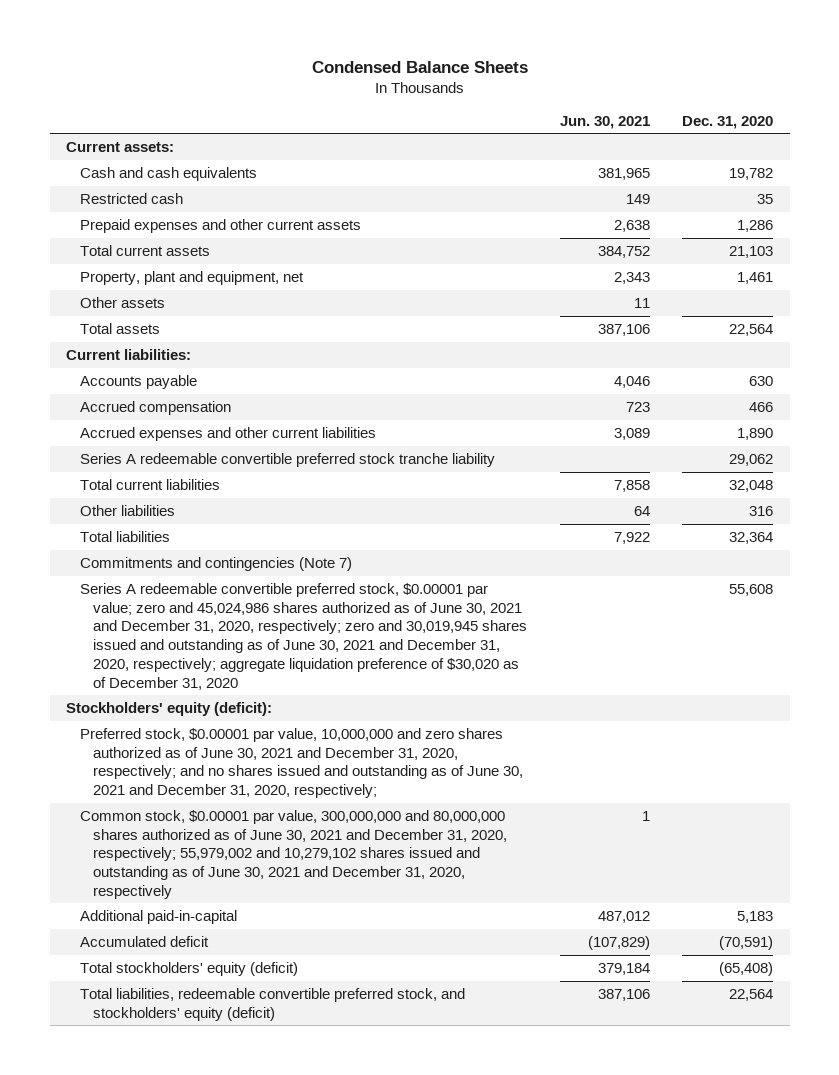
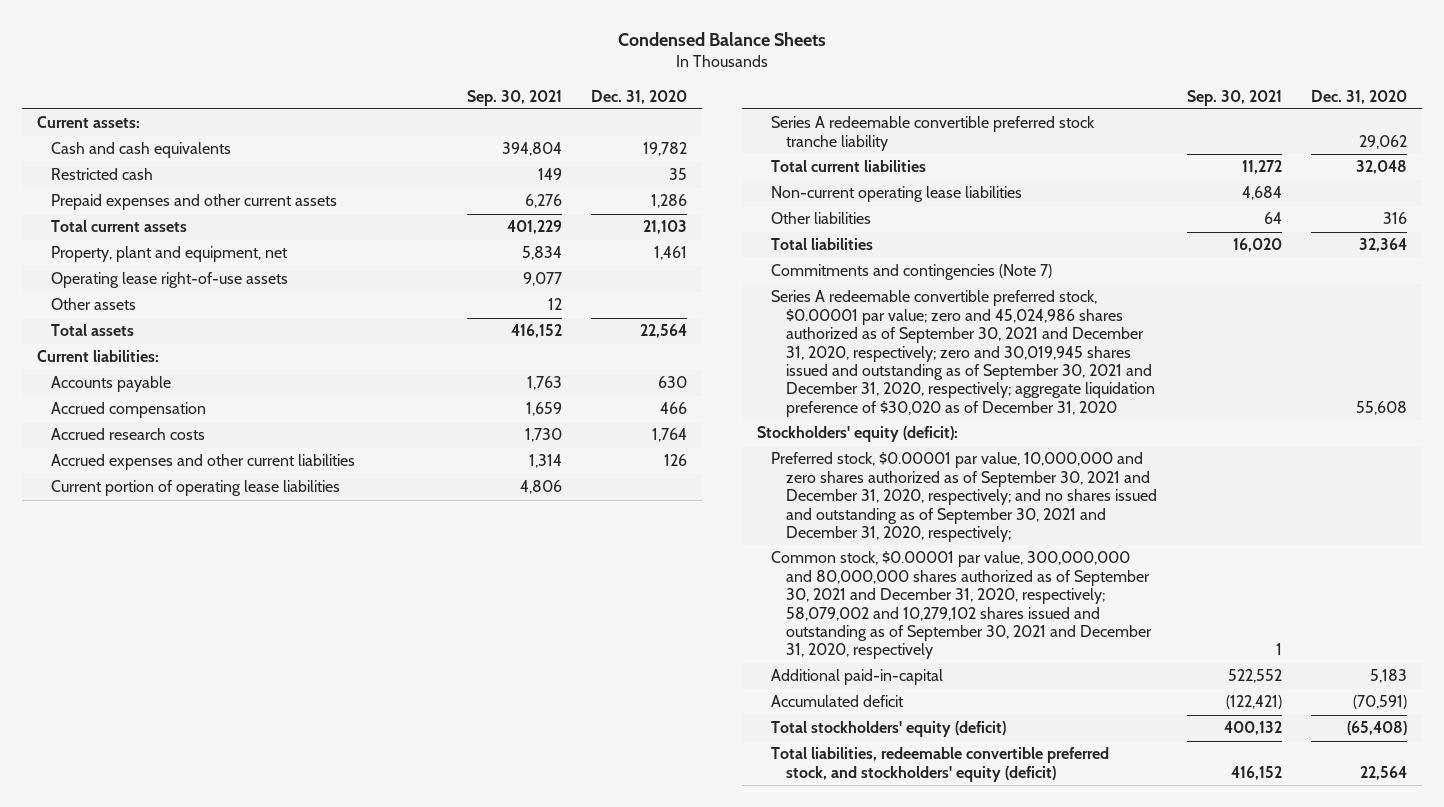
- | Jun. 30, 2021 | Dec. 31, 2020
+ | Sep. 30, 2021 | Dec. 31, 2020
+ Operating lease right-of-use assets | 9,077 |
- Accrued expenses and other current liabilities | 3,089 | 1,890
+ Accrued research costs | 1,730 | 1,764
+ Accrued expenses and other current liabilities | 1,314 | 126
+ Current portion of operating lease liabilities | 4,806 |
+ Non-current operating lease liabilities | 4,684 |
- Series A redeemable convertible preferred stock, $0.00001 par value; zero and 45,024,986 shares authorized as of June 30, 2021 and December 31, 2020, respectively; zero and 30,019,945 shares issued and outstanding as of June 30, 2021 and December 31, 2020, respectively; aggregate liquidation preference of $30,020 as of December 31, 2020 | | 55,608
+ Series A redeemable convertible preferred stock, $0.00001 par value; zero and 45,024,986 shares authorized as of September 30, 2021 and December 31, 2020, respectively; zero and 30,019,945 shares issued and outstanding as of September 30, 2021 and December 31, 2020, respectively; aggregate liquidation preference of $30,020 as of December 31, 2020 | | 55,608
- Preferred stock, $0.00001 par value, 10,000,000 and zero shares authorized as of June 30, 2021 and December 31, 2020, respectively; and no shares issued and outstanding as of June 30, 2021 and December 31, 2020, respectively;
- Common stock, $0.00001 par value, 300,000,000 and 80,000,000 shares authorized as of June 30, 2021 and December 31, 2020, respectively; 55,979,002 and 10,279,102 shares issued and outstanding as of June 30, 2021 and December 31, 2020, respectively | 1 |
+ Preferred stock, $0.00001 par value, 10,000,000 and zero shares authorized as of September 30, 2021 and December 31, 2020, respectively; and no shares issued and outstanding as of September 30, 2021 and December 31, 2020, respectively;
+ Common stock, $0.00001 par value, 300,000,000 and 80,000,000 shares authorized as of September 30, 2021 and December 31, 2020, respectively; 58,079,002 and 10,279,102 shares issued and outstanding as of September 30, 2021 and December 31, 2020, respectively | 1 |

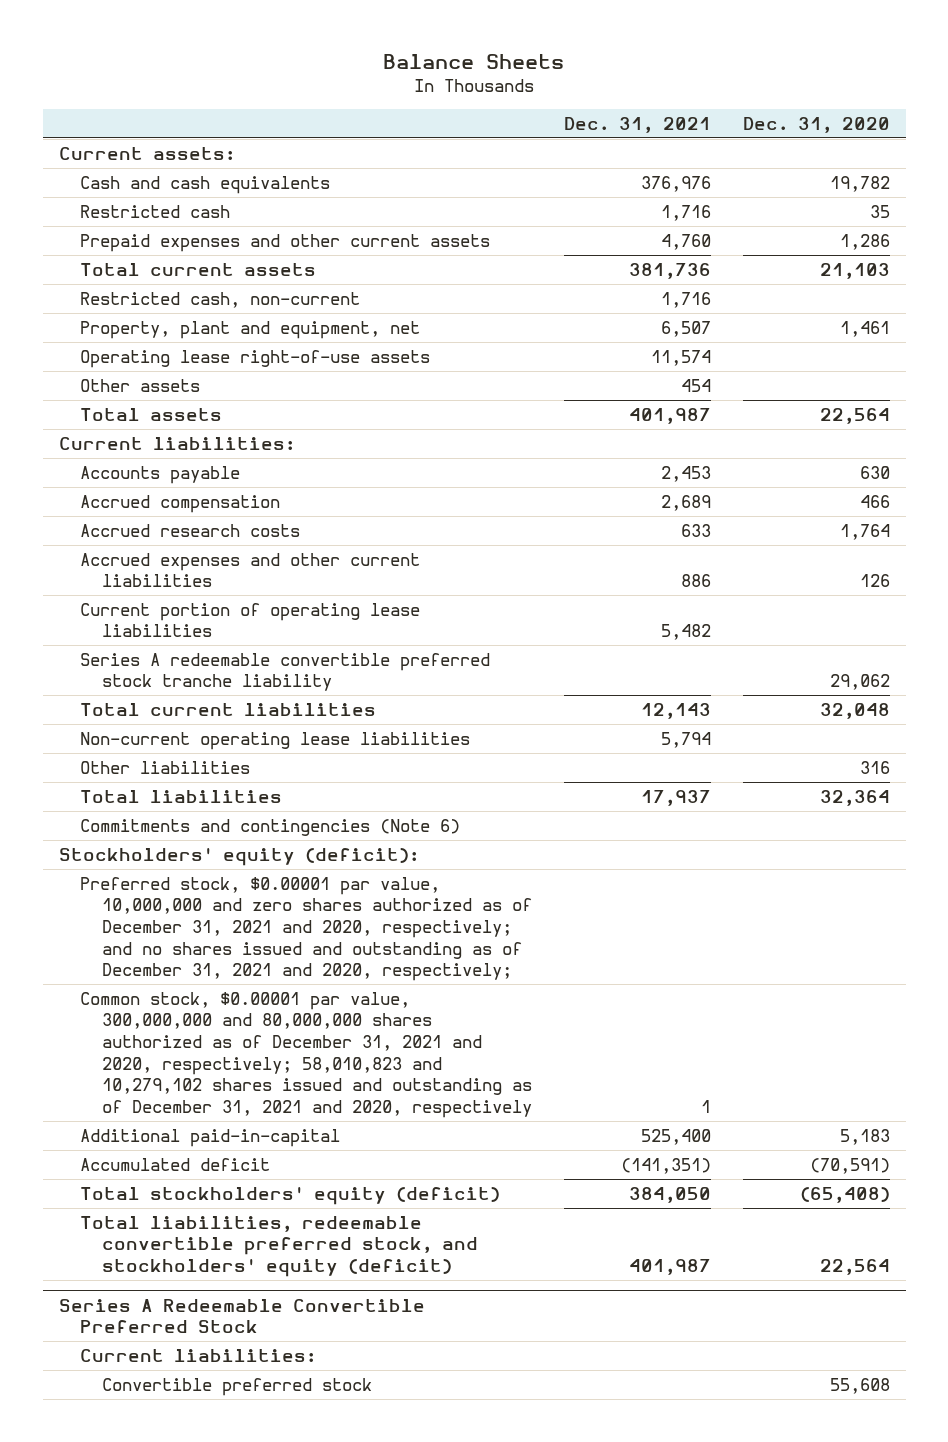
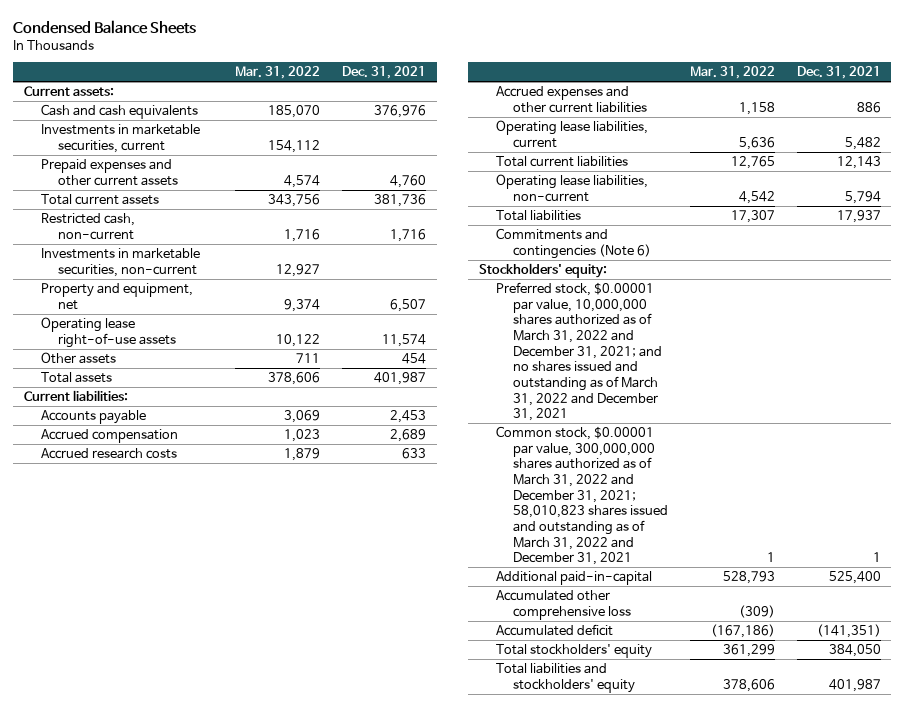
- Balance Sheets
+ Condensed Balance Sheets
- | Dec. 31, 2021 | Dec. 31, 2020
+ | Mar. 31, 2022 | Dec. 31, 2021
- Restricted cash | 1,716 | 35
+ Investments in marketable securities, current | 154,112 |
- Property, plant and equipment, net | 6,507 | 1,461
+ Investments in marketable securities, non-current | 12,927 |
+ Property and equipment, net | 9,374 | 6,507
- Current portion of operating lease liabilities | 5,482 |
- Series A redeemable convertible preferred stock tranche liability | | 29,062
+ Operating lease liabilities, current | 5,636 | 5,482
- Non-current operating lease liabilities | 5,794 |
- Other liabilities | | 316
+ Operating lease liabilities, non-current | 4,542 | 5,794
- Stockholders' equity (deficit):
- Preferred stock, $0.00001 par value, 10,000,000 and zero shares authorized as of December 31, 2021 and 2020, respectively; and no shares issued and outstanding as of December 31, 2021 and 2020, respectively;
- Common stock, $0.00001 par value, 300,000,000 and 80,000,000 shares authorized as of December 31, 2021 and 2020, respectively; 58,010,823 and 10,279,102 shares issued and outstanding as of December 31, 2021 and 2020, respectively | 1 |
+ Stockholders' equity:
+ Preferred stock, $0.00001 par value, 10,000,000 shares authorized as of March 31, 2022 and December 31, 2021; and no shares issued and outstanding as of March 31, 2022 and December 31, 2021
+ Common stock, $0.00001 par value, 300,000,000 shares authorized as of March 31, 2022 and December 31, 2021; 58,010,823 shares issued and outstanding as of March 31, 2022 and December 31, 2021 | 1 | 1
+ Accumulated other comprehensive loss | (309) |
- Total stockholders' equity (deficit) | 384,050 | (65,408)
- Total liabilities, redeemable convertible preferred stock, and stockholders' equity (deficit) | 401,987 | 22,564
- Series A Redeemable Convertible Preferred Stock
- Current liabilities:
- Convertible preferred stock | | 55,608
+ Total stockholders' equity | 361,299 | 384,050
+ Total liabilities and stockholders' equity | 378,606 | 401,987

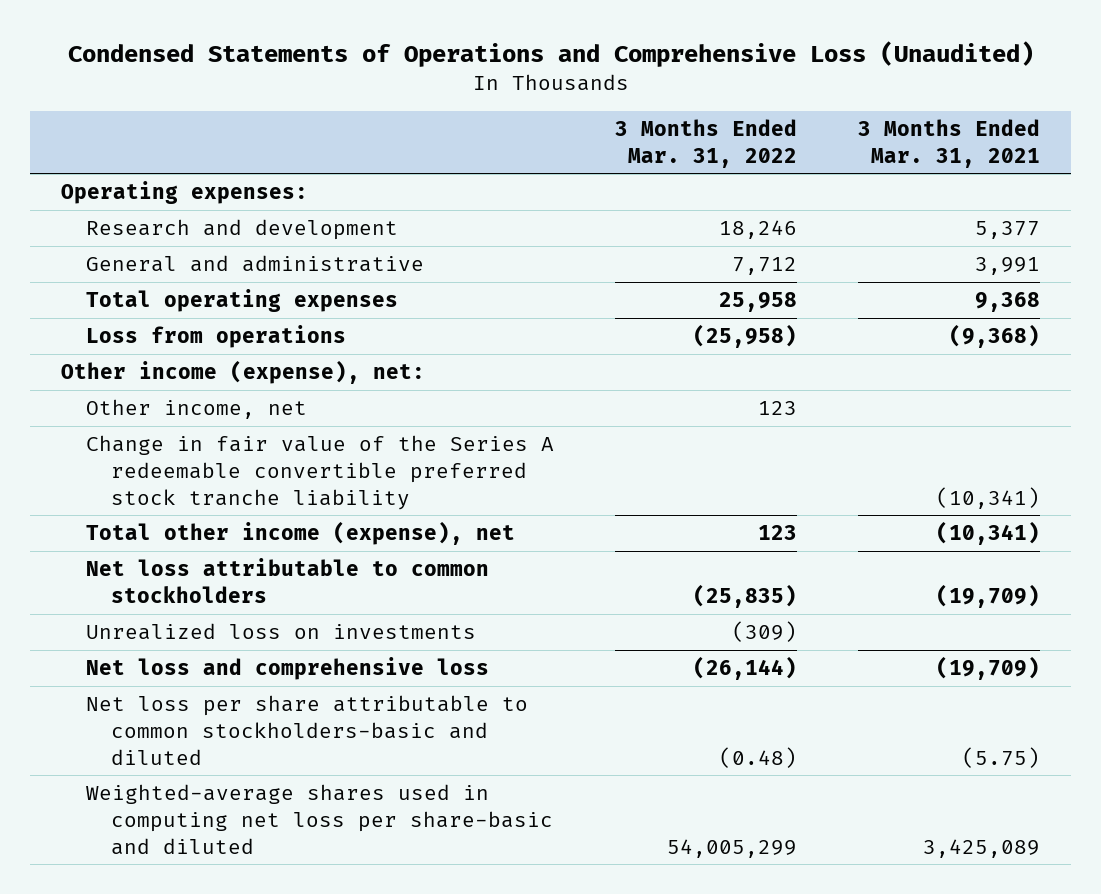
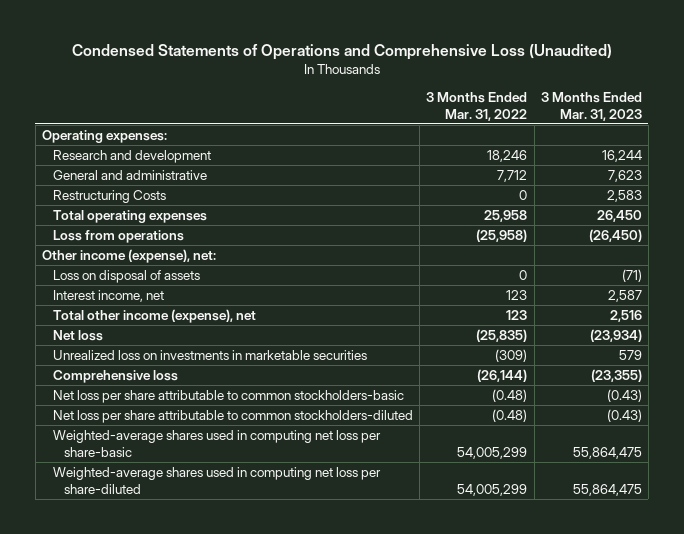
- | 3 Months Ended Mar. 31, 2022 | 3 Months Ended Mar. 31, 2021
+ | 3 Months Ended Mar. 31, 2022 | 3 Months Ended Mar. 31, 2023
+ Restructuring Costs | 0 | 2,583
- Other income, net | 123 |
- Change in fair value of the Series A redeemable convertible preferred stock tranche liability | | (10,341)
+ Loss on disposal of assets | 0 | (71)
+ Interest income, net | 123 | 2,587
- Net loss attributable to common stockholders | (25,835) | (19,709)
- Unrealized loss on investments | (309) |
- Net loss and comprehensive loss | (26,144) | (19,709)
- Net loss per share attributable to common stockholders-basic and diluted | (0.48) | (5.75)
- Weighted-average shares used in computing net loss per share-basic and diluted | 54,005,299 | 3,425,089
+ Net loss | (25,835) | (23,934)
+ Unrealized loss on investments in marketable securities | (309) | 579
+ Comprehensive loss | (26,144) | (23,355)
+ Net loss per share attributable to common stockholders-basic | (0.48) | (0.43)
+ Net loss per share attributable to common stockholders-diluted | (0.48) | (0.43)
+ Weighted-average shares used in computing net loss per share-basic | 54,005,299 | 55,864,475
+ Weighted-average shares used in computing net loss per share-diluted | 54,005,299 | 55,864,475

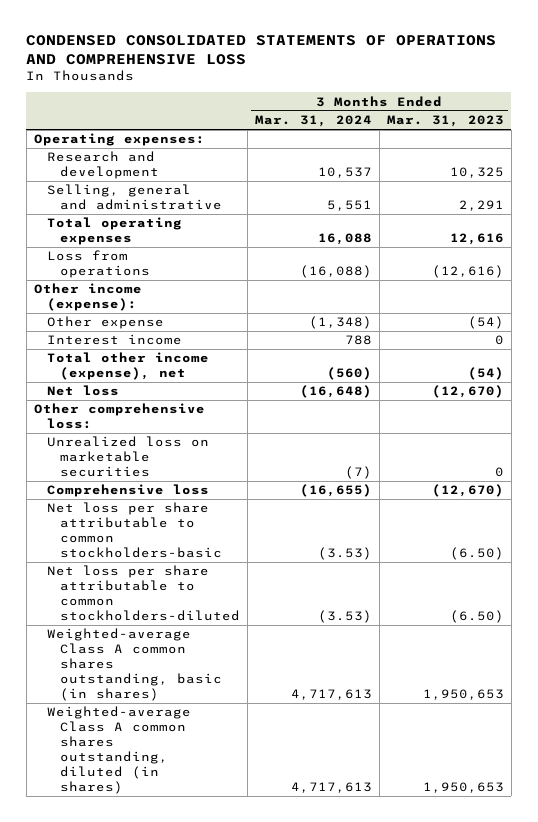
- Condensed Statements of Operations and Comprehensive Loss (Unaudited)
+ CONDENSED CONSOLIDATED STATEMENTS OF OPERATIONS AND COMPREHENSIVE LOSS
- | 3 Months Ended Mar. 31, 2022 | 3 Months Ended Mar. 31, 2023
+ | 3 Months Ended Mar. 31, 2024 | 3 Months Ended Mar. 31, 2023
- Research and development | 18,246 | 16,244
- General and administrative | 7,712 | 7,623
- Restructuring Costs | 0 | 2,583
- Total operating expenses | 25,958 | 26,450
- Loss from operations | (25,958) | (26,450)
- Other income (expense), net:
- Loss on disposal of assets | 0 | (71)
- Interest income, net | 123 | 2,587
- Total other income (expense), net | 123 | 2,516
- Net loss | (25,835) | (23,934)
- Unrealized loss on investments in marketable securities | (309) | 579
- Comprehensive loss | (26,144) | (23,355)
- Net loss per share attributable to common stockholders-basic | (0.48) | (0.43)
- Net loss per share attributable to common stockholders-diluted | (0.48) | (0.43)
- Weighted-average shares used in computing net loss per share-basic | 54,005,299 | 55,864,475
- Weighted-average shares used in computing net loss per share-diluted | 54,005,299 | 55,864,475
+ Research and development | 10,537 | 10,325
+ Selling, general and administrative | 5,551 | 2,291
+ Total operating expenses | 16,088 | 12,616
+ Loss from operations | (16,088) | (12,616)
+ Other income (expense):
+ Other expense | (1,348) | (54)
+ Interest income | 788 | 0
+ Total other income (expense), net | (560) | (54)
+ Net loss | (16,648) | (12,670)
+ Other comprehensive loss:
+ Unrealized loss on marketable securities | (7) | 0
+ Comprehensive loss | (16,655) | (12,670)
+ Net loss per share attributable to common stockholders-basic | (3.53) | (6.50)
+ Net loss per share attributable to common stockholders-diluted | (3.53) | (6.50)
+ Weighted-average Class A common shares outstanding, basic (in shares) | 4,717,613 | 1,950,653
+ Weighted-average Class A common shares outstanding, diluted (in shares) | 4,717,613 | 1,950,653

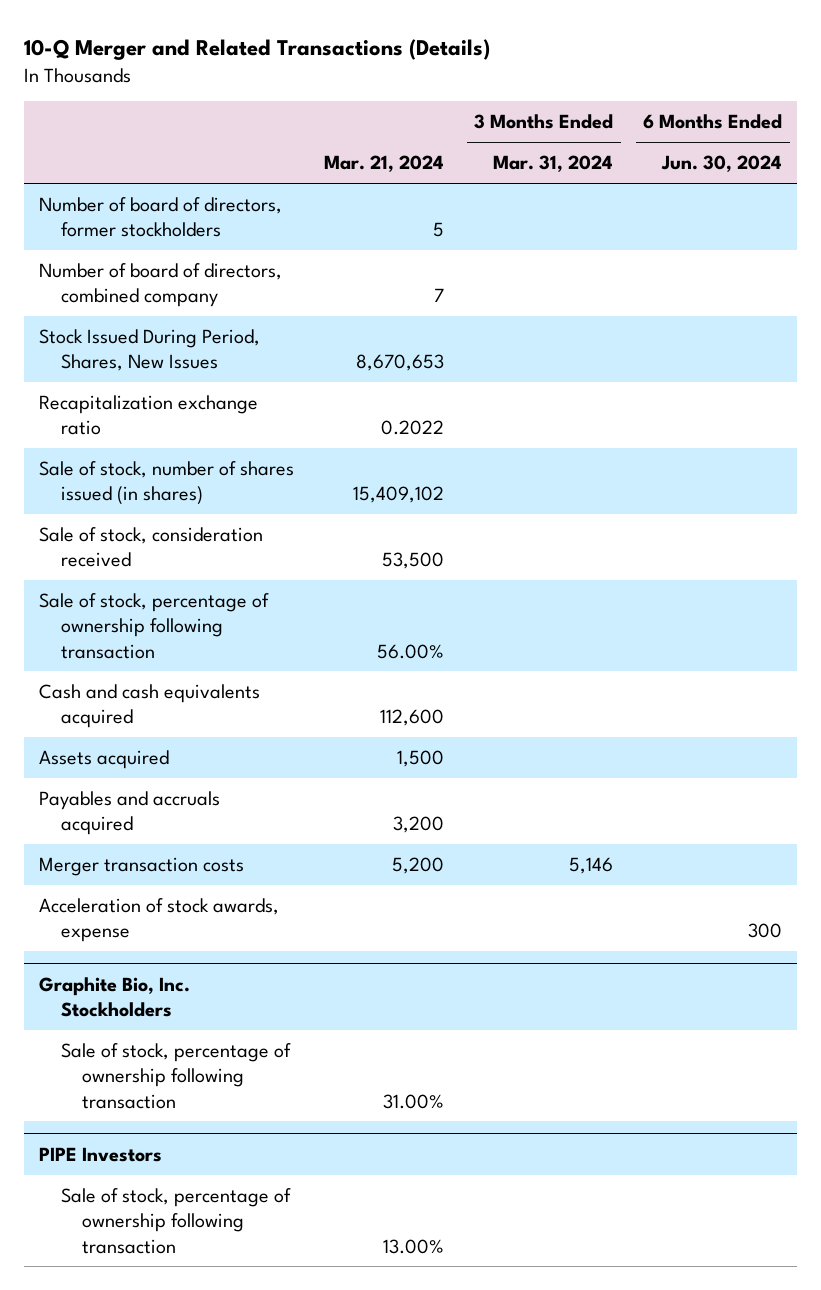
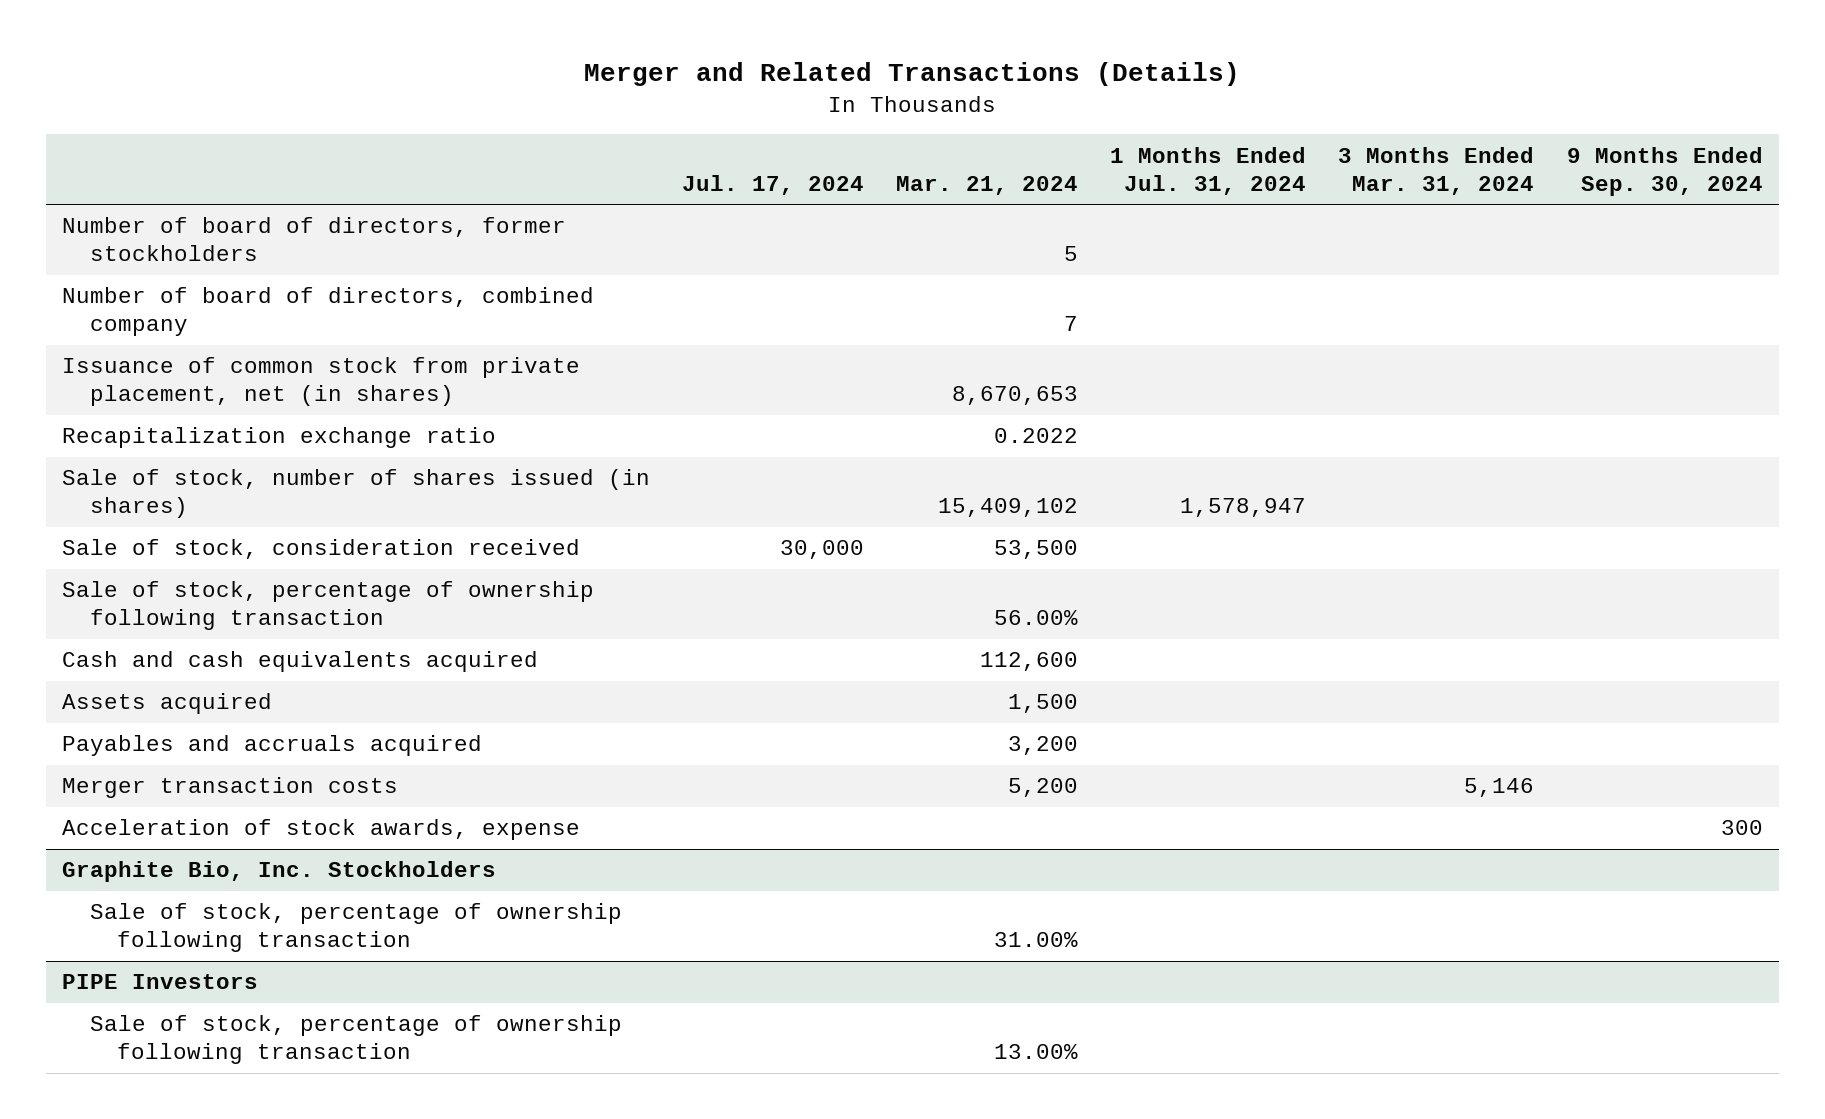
- 10-Q Merger and Related Transactions (Details)
+ Merger and Related Transactions (Details)
- | Mar. 21, 2024 | 3 Months Ended Mar. 31, 2024 | 6 Months Ended Jun. 30, 2024
+ | Jul. 17, 2024 | Mar. 21, 2024 | 1 Months Ended Jul. 31, 2024 | 3 Months Ended Mar. 31, 2024 | 9 Months Ended Sep. 30, 2024
- Stock Issued During Period, Shares, New Issues | 8,670,653 | |
+ Issuance of common stock from private placement, net (in shares) | | 8,670,653 | | |

